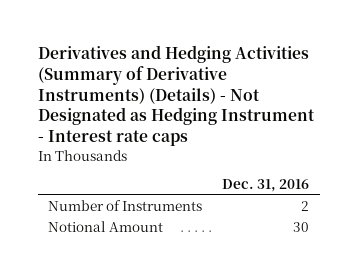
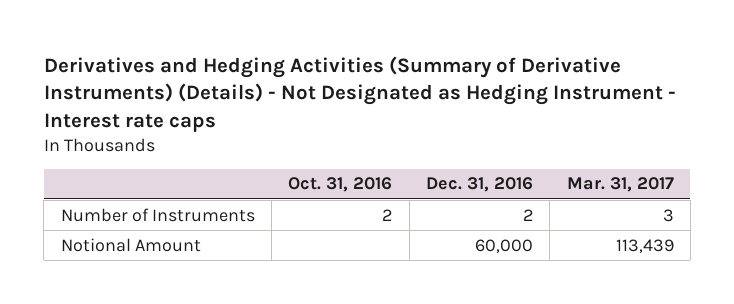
- | Dec. 31, 2016
+ | Oct. 31, 2016 | Dec. 31, 2016 | Mar. 31, 2017
- Notional Amount | 30
+ Notional Amount | | 60,000 | 113,439

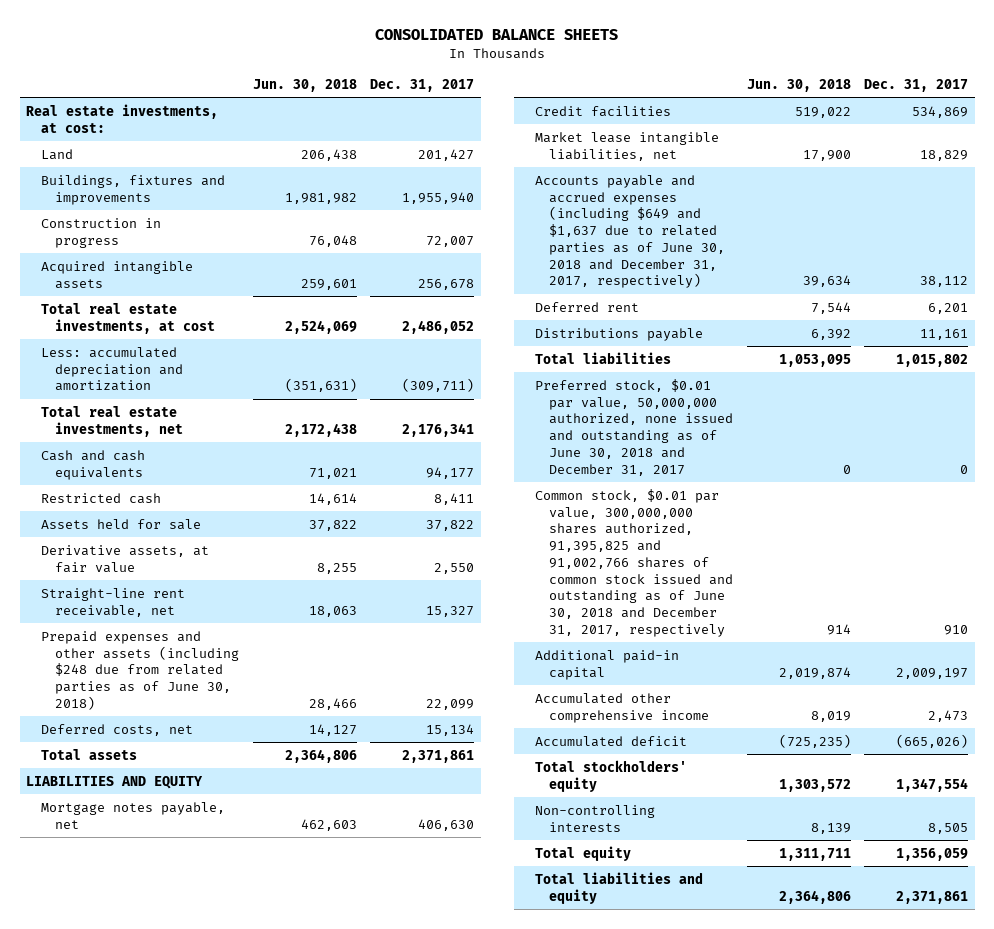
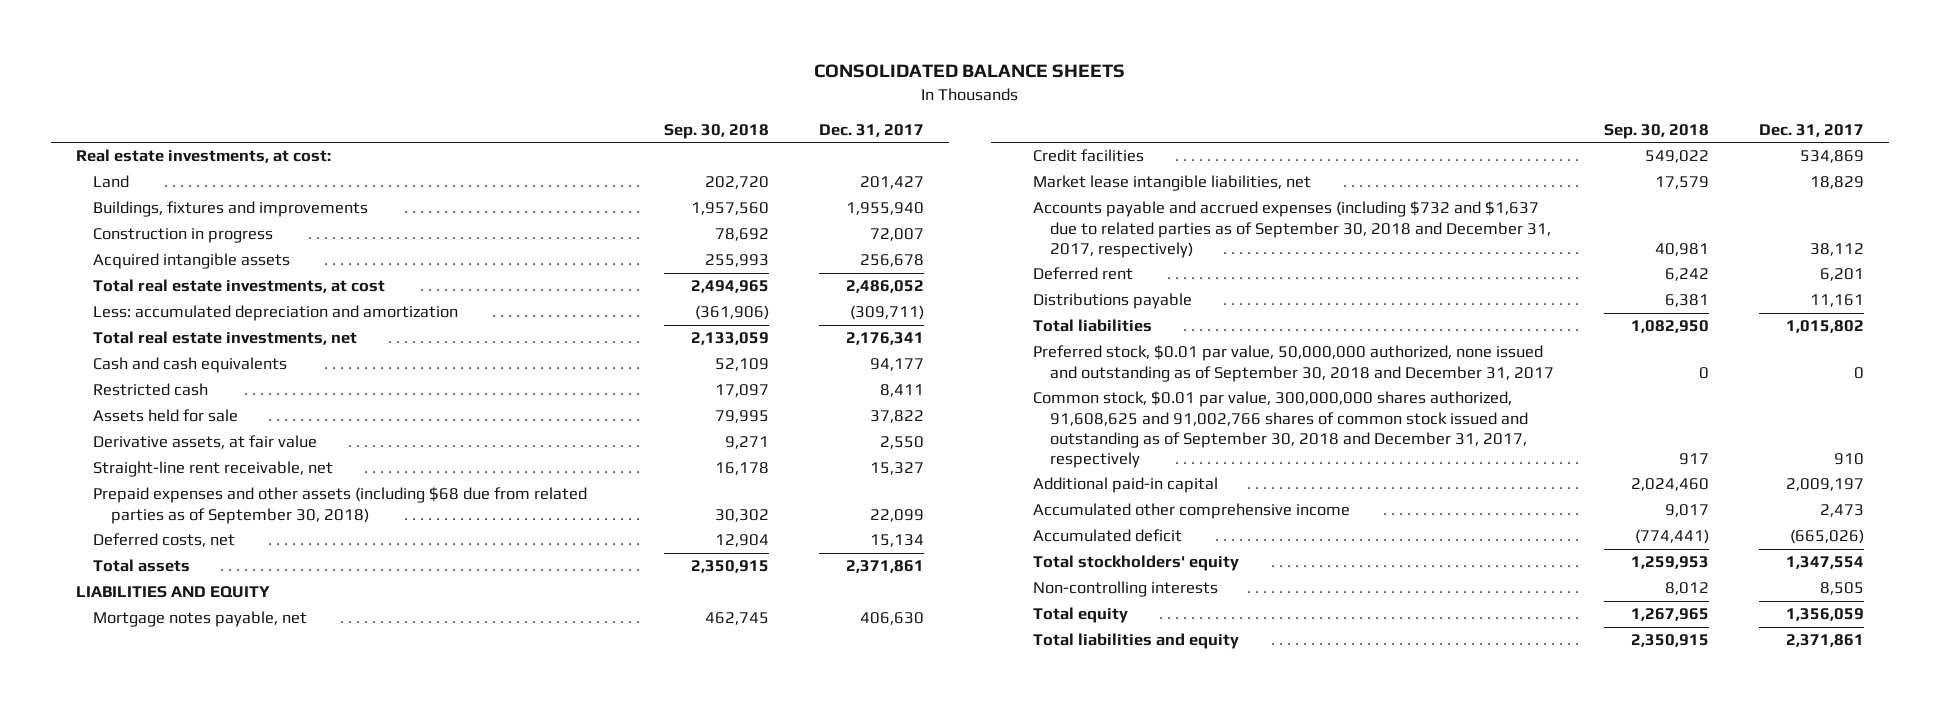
- | Jun. 30, 2018 | Dec. 31, 2017
+ | Sep. 30, 2018 | Dec. 31, 2017
- Prepaid expenses and other assets (including $248 due from related parties as of June 30, 2018) | 28,466 | 22,099
+ Prepaid expenses and other assets (including $68 due from related parties as of September 30, 2018) | 30,302 | 22,099
- Accounts payable and accrued expenses (including $649 and $1,637 due to related parties as of June 30, 2018 and December 31, 2017, respectively) | 39,634 | 38,112
+ Accounts payable and accrued expenses (including $732 and $1,637 due to related parties as of September 30, 2018 and December 31, 2017, respectively) | 40,981 | 38,112
- Preferred stock, $0.01 par value, 50,000,000 authorized, none issued and outstanding as of June 30, 2018 and December 31, 2017 | 0 | 0
- Common stock, $0.01 par value, 300,000,000 shares authorized, 91,395,825 and 91,002,766 shares of common stock issued and outstanding as of June 30, 2018 and December 31, 2017, respectively | 914 | 910
+ Preferred stock, $0.01 par value, 50,000,000 authorized, none issued and outstanding as of September 30, 2018 and December 31, 2017 | 0 | 0
+ Common stock, $0.01 par value, 300,000,000 shares authorized, 91,608,625 and 91,002,766 shares of common stock issued and outstanding as of September 30, 2018 and December 31, 2017, respectively | 917 | 910

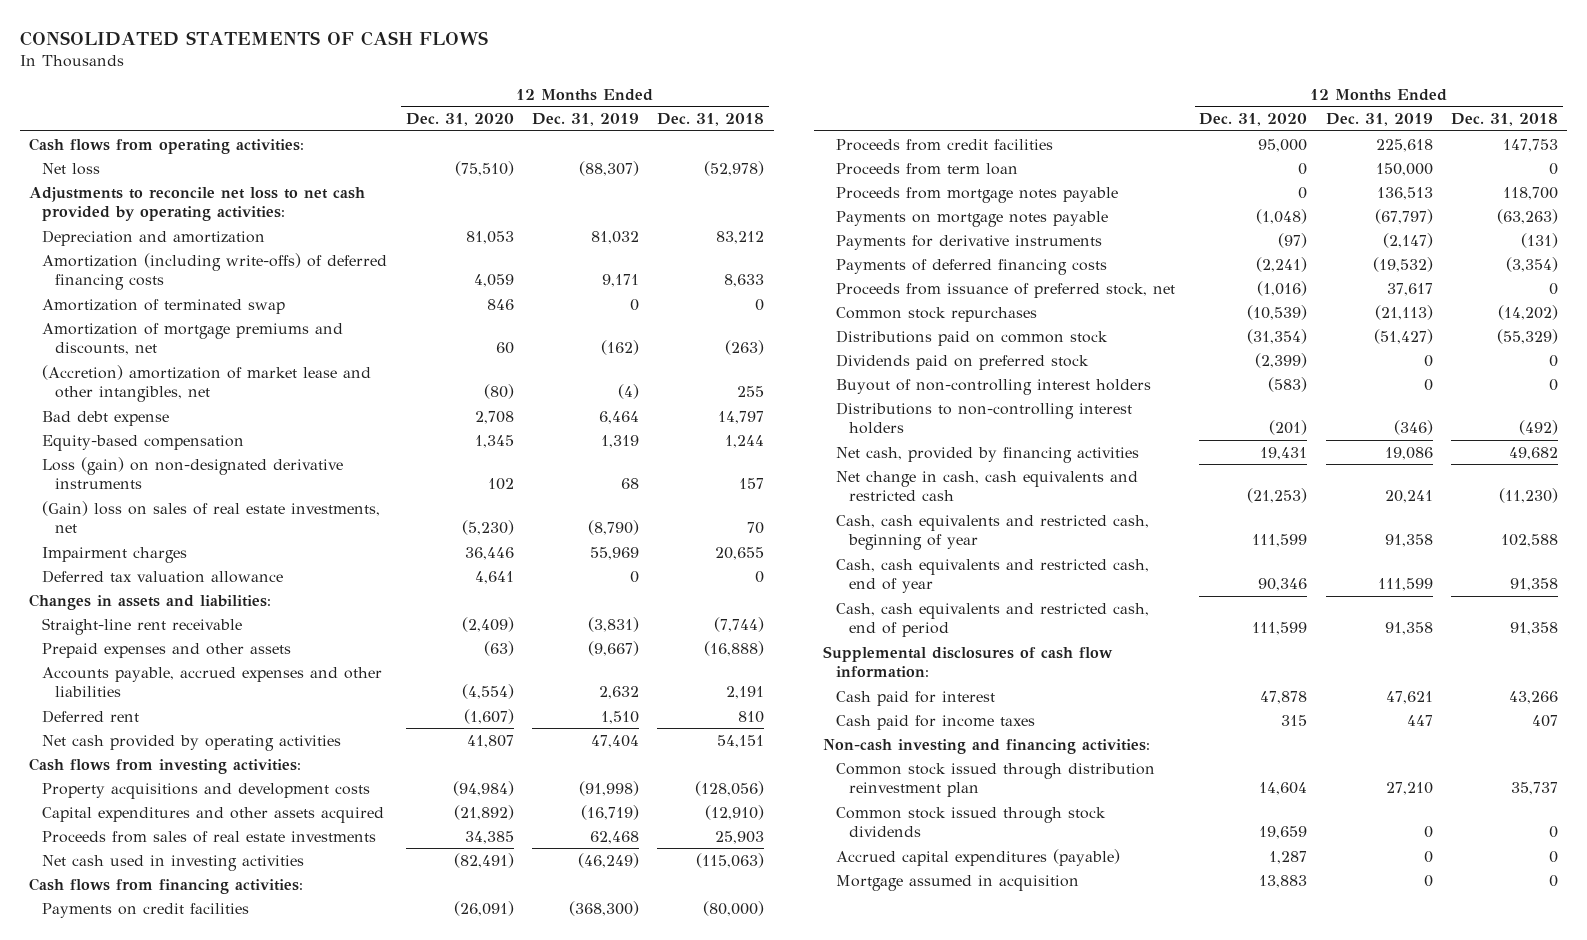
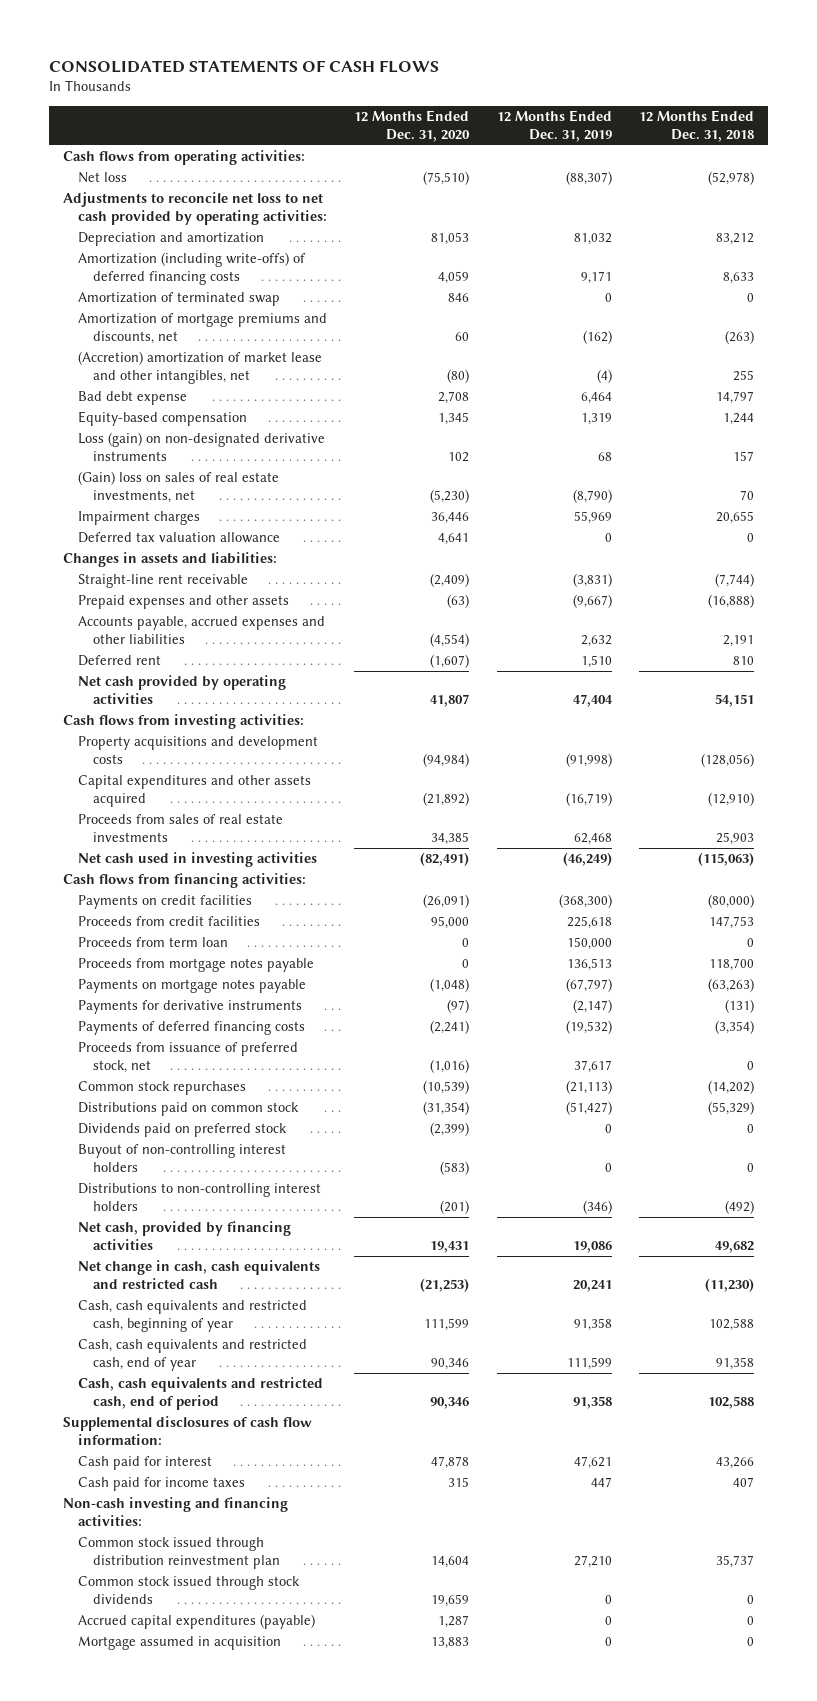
- Cash, cash equivalents and restricted cash, end of period | 111,599 | 91,358 | 91,358
+ Cash, cash equivalents and restricted cash, end of period | 90,346 | 91,358 | 102,588

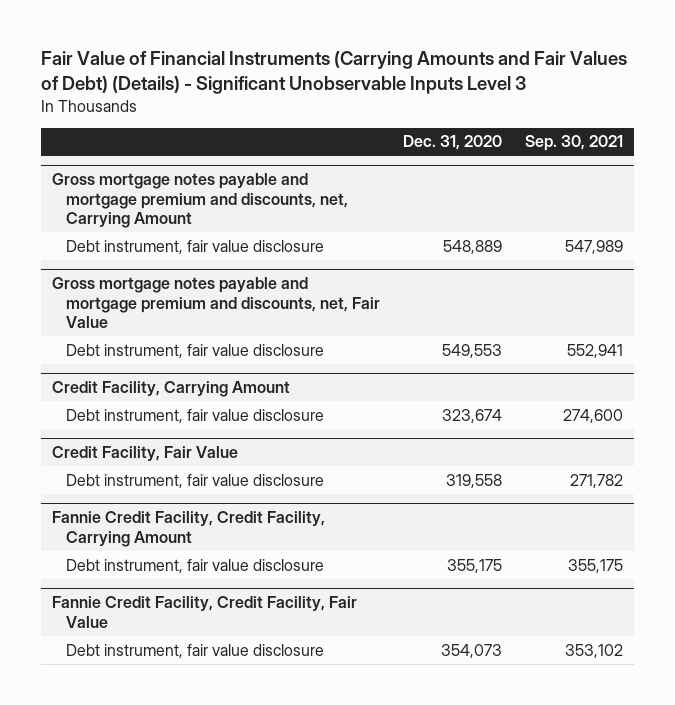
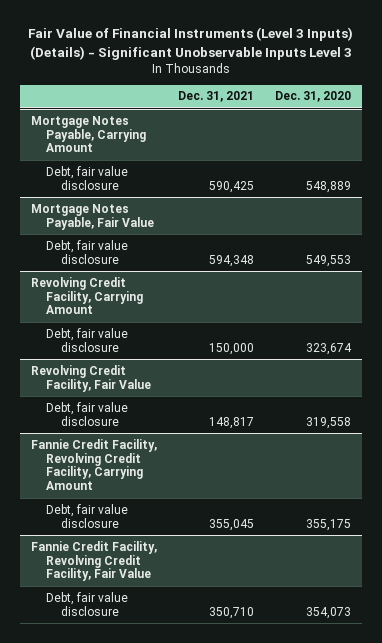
- Fair Value of Financial Instruments (Carrying Amounts and Fair Values of Debt) (Details) - Significant Unobservable Inputs Level 3
+ Fair Value of Financial Instruments (Level 3 Inputs) (Details) - Significant Unobservable Inputs Level 3
- | Dec. 31, 2020 | Sep. 30, 2021
+ | Dec. 31, 2021 | Dec. 31, 2020
- Gross mortgage notes payable and mortgage premium and discounts, net, Carrying Amount
- Debt instrument, fair value disclosure | 548,889 | 547,989
- Gross mortgage notes payable and mortgage premium and discounts, net, Fair Value
- Debt instrument, fair value disclosure | 549,553 | 552,941
- Credit Facility, Carrying Amount
- Debt instrument, fair value disclosure | 323,674 | 274,600
- Credit Facility, Fair Value
- Debt instrument, fair value disclosure | 319,558 | 271,782
- Fannie Credit Facility, Credit Facility, Carrying Amount
- Debt instrument, fair value disclosure | 355,175 | 355,175
- Fannie Credit Facility, Credit Facility, Fair Value
- Debt instrument, fair value disclosure | 354,073 | 353,102
+ Mortgage Notes Payable, Carrying Amount
+ Debt, fair value disclosure | 590,425 | 548,889
+ Mortgage Notes Payable, Fair Value
+ Debt, fair value disclosure | 594,348 | 549,553
+ Revolving Credit Facility, Carrying Amount
+ Debt, fair value disclosure | 150,000 | 323,674
+ Revolving Credit Facility, Fair Value
+ Debt, fair value disclosure | 148,817 | 319,558
+ Fannie Credit Facility, Revolving Credit Facility, Carrying Amount
+ Debt, fair value disclosure | 355,045 | 355,175
+ Fannie Credit Facility, Revolving Credit Facility, Fair Value
+ Debt, fair value disclosure | 350,710 | 354,073

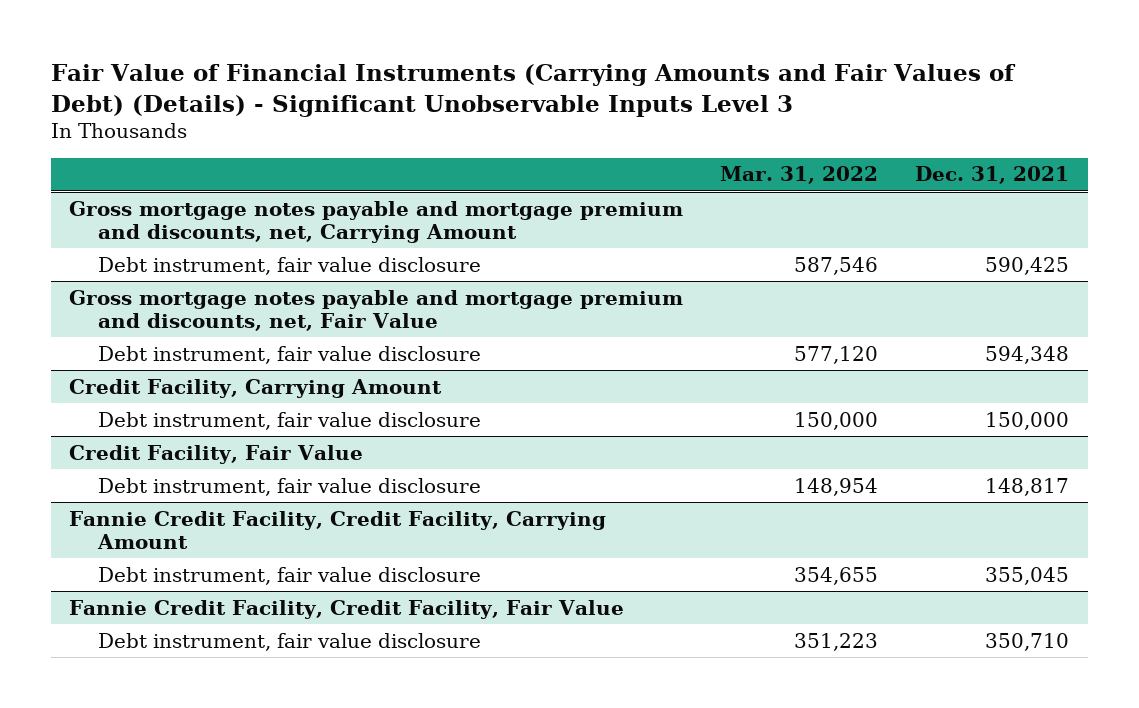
- Fair Value of Financial Instruments (Level 3 Inputs) (Details) - Significant Unobservable Inputs Level 3
+ Fair Value of Financial Instruments (Carrying Amounts and Fair Values of Debt) (Details) - Significant Unobservable Inputs Level 3
- | Dec. 31, 2021 | Dec. 31, 2020
+ | Mar. 31, 2022 | Dec. 31, 2021
- Mortgage Notes Payable, Carrying Amount
- Debt, fair value disclosure | 590,425 | 548,889
- Mortgage Notes Payable, Fair Value
- Debt, fair value disclosure | 594,348 | 549,553
- Revolving Credit Facility, Carrying Amount
- Debt, fair value disclosure | 150,000 | 323,674
- Revolving Credit Facility, Fair Value
- Debt, fair value disclosure | 148,817 | 319,558
- Fannie Credit Facility, Revolving Credit Facility, Carrying Amount
- Debt, fair value disclosure | 355,045 | 355,175
- Fannie Credit Facility, Revolving Credit Facility, Fair Value
- Debt, fair value disclosure | 350,710 | 354,073
+ Gross mortgage notes payable and mortgage premium and discounts, net, Carrying Amount
+ Debt instrument, fair value disclosure | 587,546 | 590,425
+ Gross mortgage notes payable and mortgage premium and discounts, net, Fair Value
+ Debt instrument, fair value disclosure | 577,120 | 594,348
+ Credit Facility, Carrying Amount
+ Debt instrument, fair value disclosure | 150,000 | 150,000
+ Credit Facility, Fair Value
+ Debt instrument, fair value disclosure | 148,954 | 148,817
+ Fannie Credit Facility, Credit Facility, Carrying Amount
+ Debt instrument, fair value disclosure | 354,655 | 355,045
+ Fannie Credit Facility, Credit Facility, Fair Value
+ Debt instrument, fair value disclosure | 351,223 | 350,710

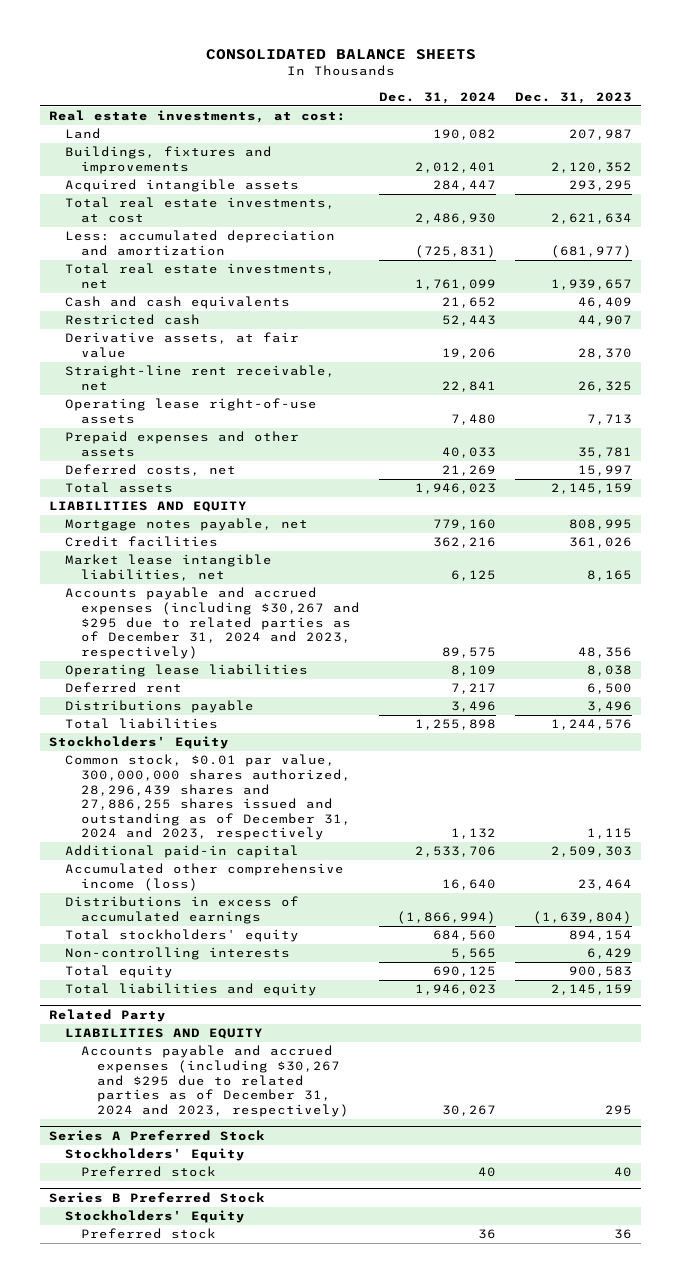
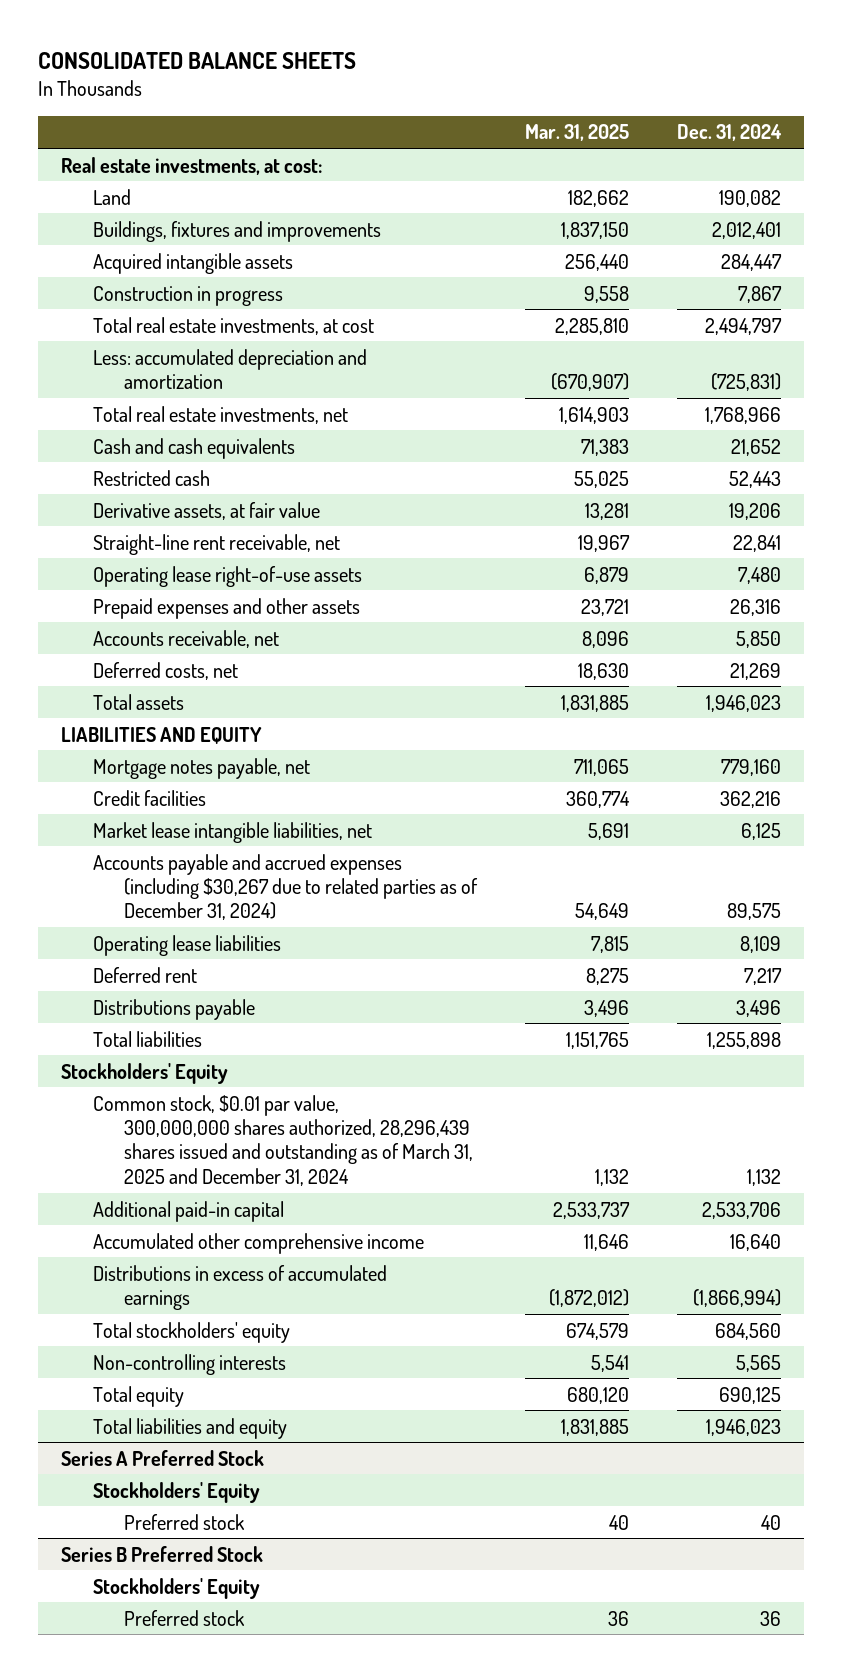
- | Dec. 31, 2024 | Dec. 31, 2023
+ | Mar. 31, 2025 | Dec. 31, 2024
- Total real estate investments, at cost | 2,486,930 | 2,621,634
+ Construction in progress | 9,558 | 7,867
+ Total real estate investments, at cost | 2,285,810 | 2,494,797
- Total real estate investments, net | 1,761,099 | 1,939,657
+ Total real estate investments, net | 1,614,903 | 1,768,966
- Prepaid expenses and other assets | 40,033 | 35,781
+ Prepaid expenses and other assets | 23,721 | 26,316
+ Accounts receivable, net | 8,096 | 5,850
- Accounts payable and accrued expenses (including $30,267 and $295 due to related parties as of December 31, 2024 and 2023, respectively) | 89,575 | 48,356
+ Accounts payable and accrued expenses (including $30,267 due to related parties as of December 31, 2024) | 54,649 | 89,575
- Common stock, $0.01 par value, 300,000,000 shares authorized, 28,296,439 shares and 27,886,255 shares issued and outstanding as of December 31, 2024 and 2023, respectively | 1,132 | 1,115
+ Common stock, $0.01 par value, 300,000,000 shares authorized, 28,296,439 shares issued and outstanding as of March 31, 2025 and December 31, 2024 | 1,132 | 1,132
- Accumulated other comprehensive income (loss) | 16,640 | 23,464
+ Accumulated other comprehensive income | 11,646 | 16,640
- Related Party
- LIABILITIES AND EQUITY
- Accounts payable and accrued expenses (including $30,267 and $295 due to related parties as of December 31, 2024 and 2023, respectively) | 30,267 | 295

